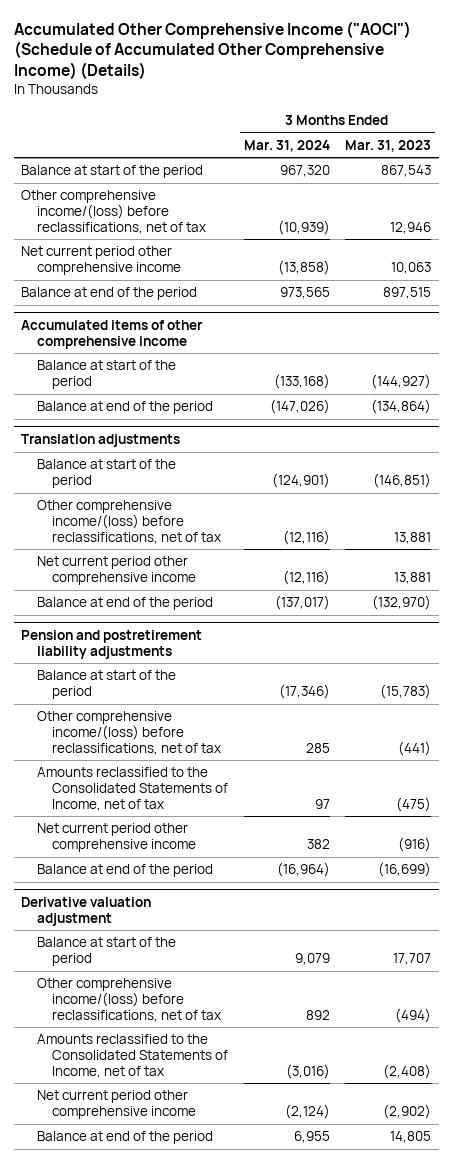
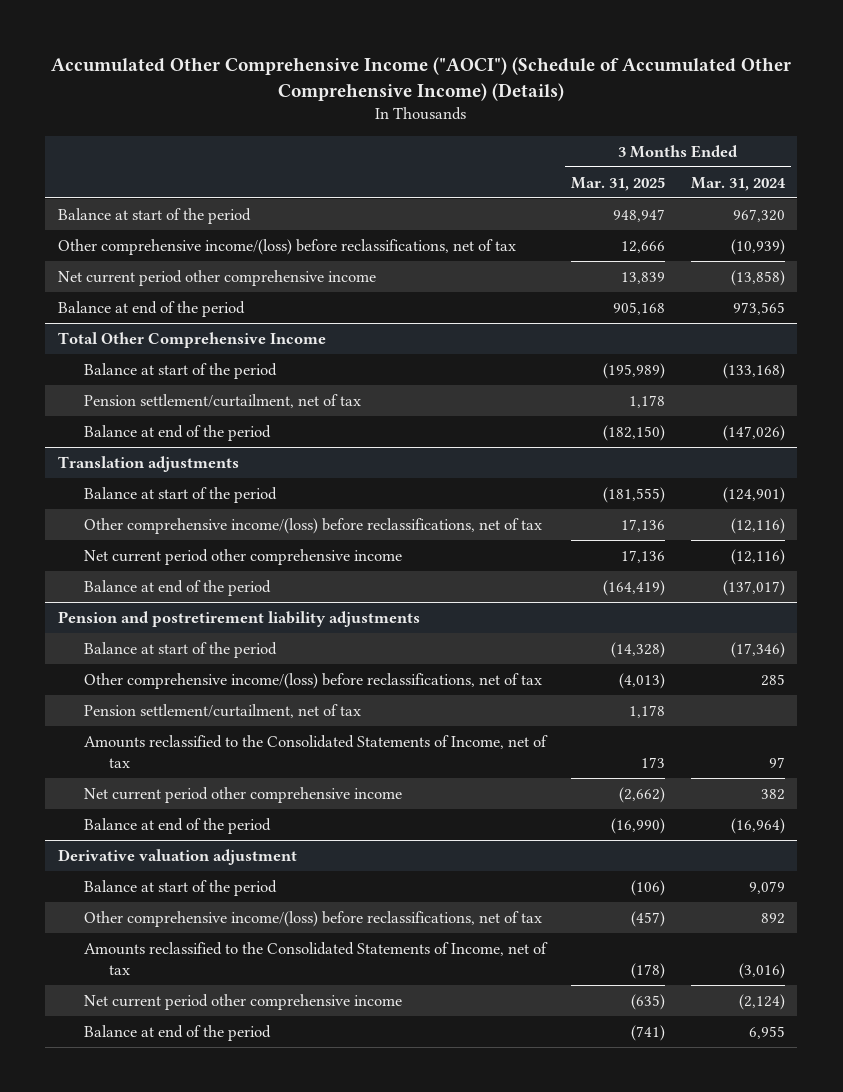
- | 3 Months Ended Mar. 31, 2024 | 3 Months Ended Mar. 31, 2023
+ | 3 Months Ended Mar. 31, 2025 | 3 Months Ended Mar. 31, 2024
- Accumulated items of other comprehensive income
+ Total Other Comprehensive Income
+ Pension settlement/curtailment, net of tax | 1,178 |
@ Pension and postretirement liability adjustments
+ Pension settlement/curtailment, net of tax | 1,178 |

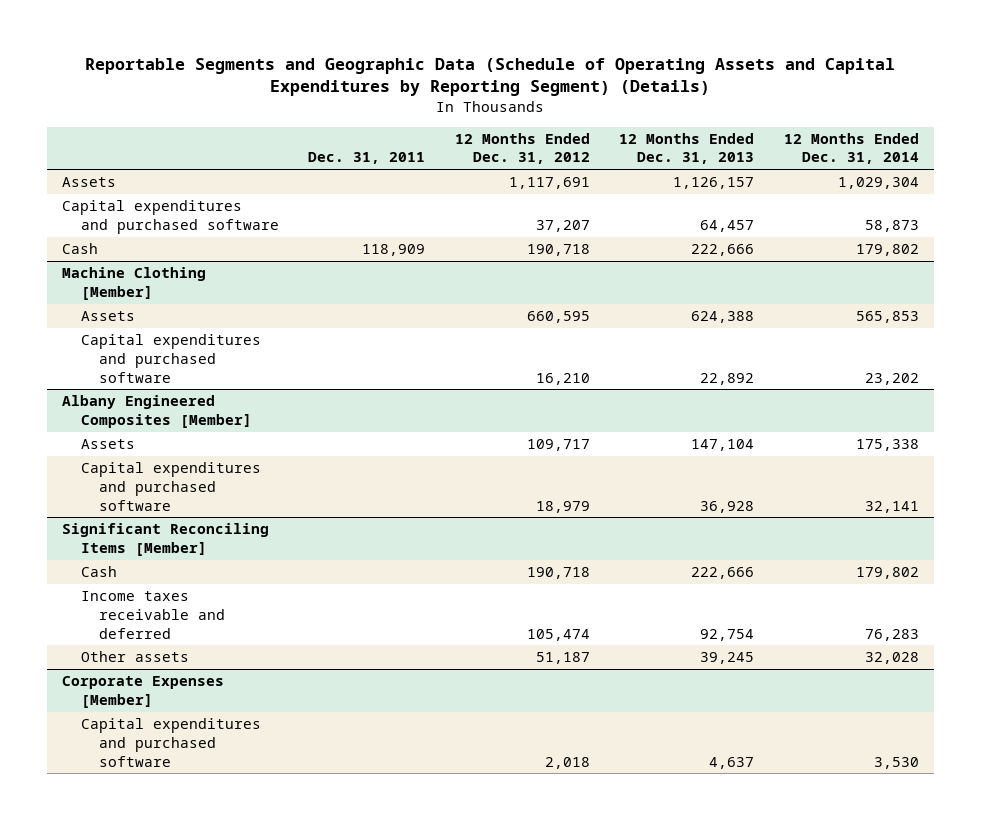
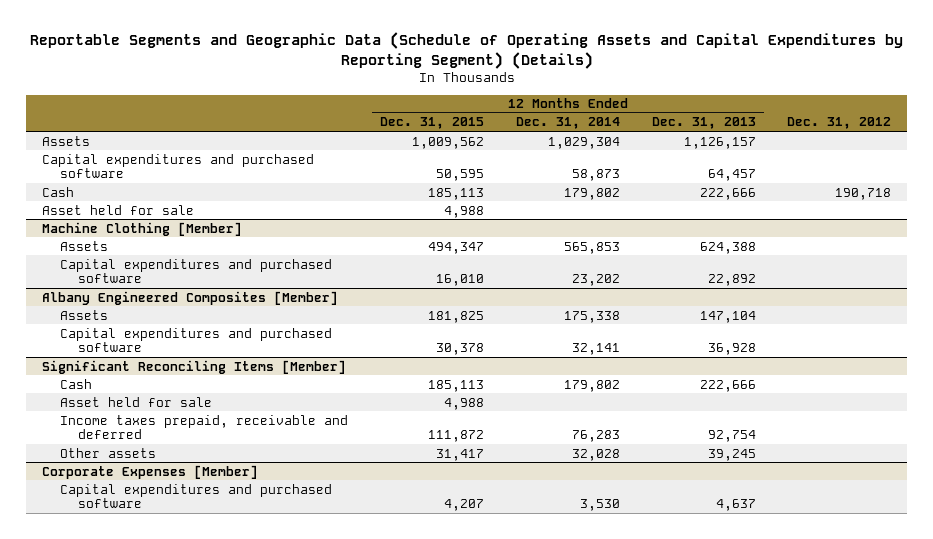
- | Dec. 31, 2011 | 12 Months Ended Dec. 31, 2012 | 12 Months Ended Dec. 31, 2013 | 12 Months Ended Dec. 31, 2014
+ | 12 Months Ended Dec. 31, 2015 | 12 Months Ended Dec. 31, 2014 | 12 Months Ended Dec. 31, 2013 | Dec. 31, 2012
+ Asset held for sale | 4,988 | | |
@ Significant Reconciling Items [Member]
- Income taxes receivable and deferred | | 105,474 | 92,754 | 76,283
+ Asset held for sale | 4,988 | | |
+ Income taxes prepaid, receivable and deferred | 111,872 | 76,283 | 92,754 |

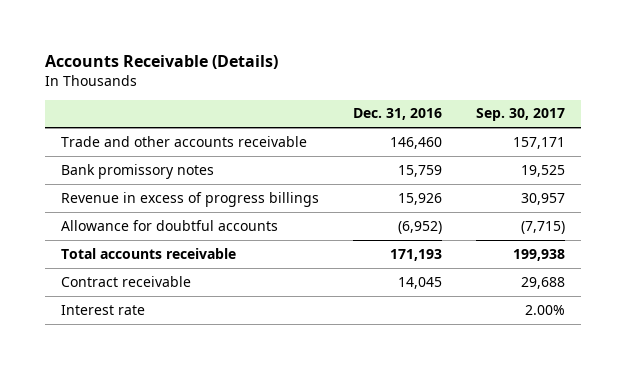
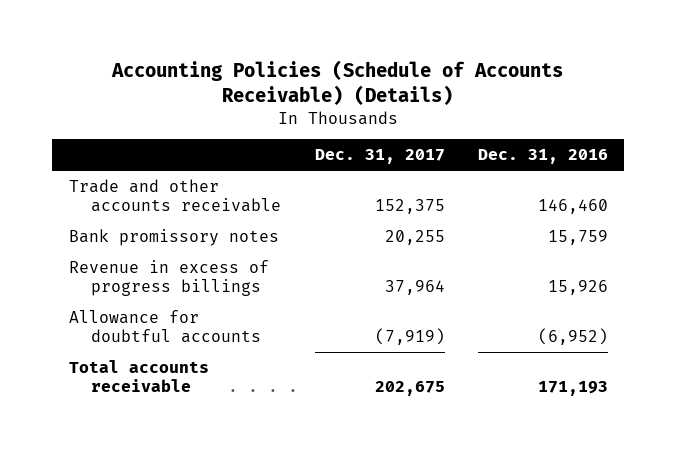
- Accounts Receivable (Details)
+ Accounting Policies (Schedule of Accounts Receivable) (Details)
- | Dec. 31, 2016 | Sep. 30, 2017
+ | Dec. 31, 2017 | Dec. 31, 2016
- Contract receivable | 14,045 | 29,688
- Interest rate | | 2.00%

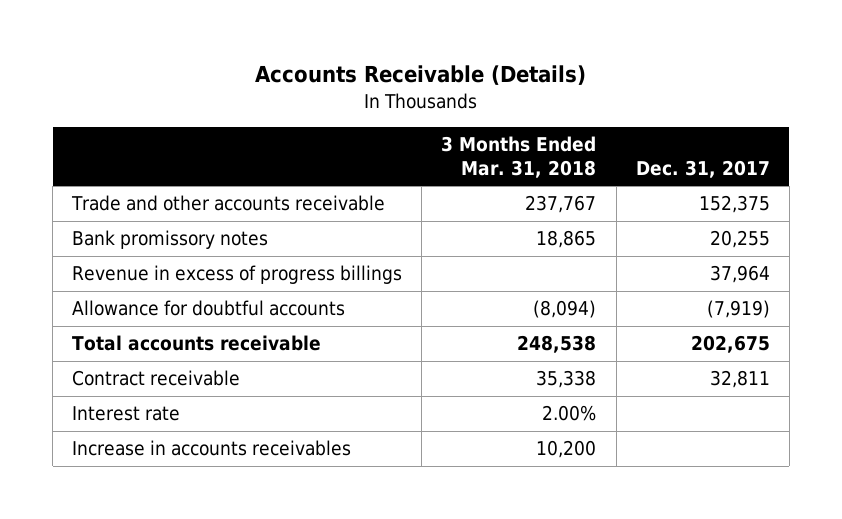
- Accounting Policies (Schedule of Accounts Receivable) (Details)
+ Accounts Receivable (Details)
- | Dec. 31, 2017 | Dec. 31, 2016
+ | 3 Months Ended Mar. 31, 2018 | Dec. 31, 2017
+ Contract receivable | 35,338 | 32,811
+ Interest rate | 2.00% |
+ Increase in accounts receivables | 10,200 |

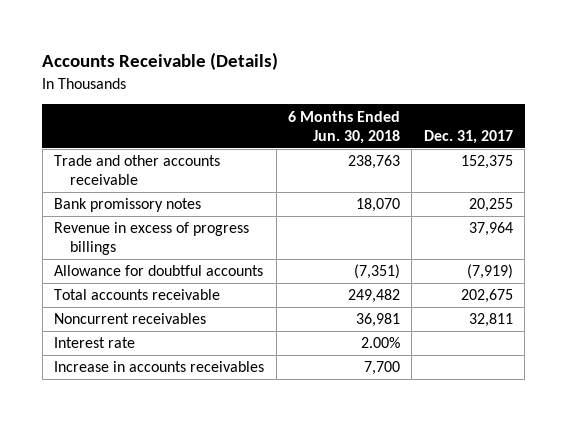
- | 3 Months Ended Mar. 31, 2018 | Dec. 31, 2017
+ | 6 Months Ended Jun. 30, 2018 | Dec. 31, 2017
- Contract receivable | 35,338 | 32,811
+ Noncurrent receivables | 36,981 | 32,811

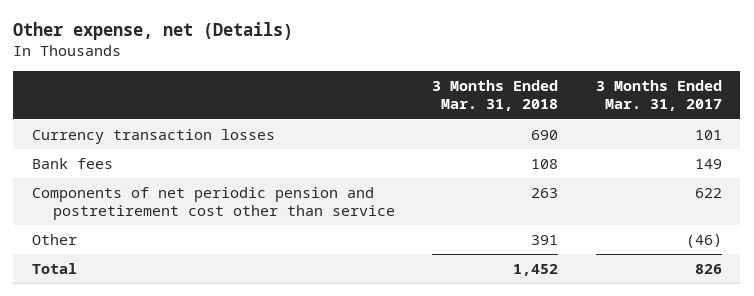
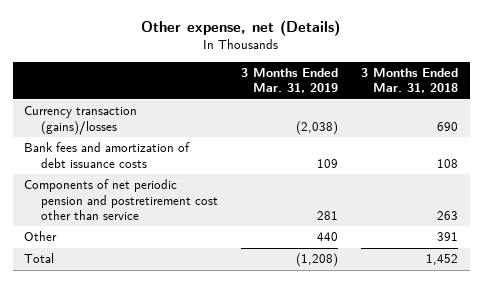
- | 3 Months Ended Mar. 31, 2018 | 3 Months Ended Mar. 31, 2017
+ | 3 Months Ended Mar. 31, 2019 | 3 Months Ended Mar. 31, 2018
- Currency transaction losses | 690 | 101
- Bank fees | 108 | 149
+ Currency transaction (gains)/losses | (2,038) | 690
+ Bank fees and amortization of debt issuance costs | 109 | 108

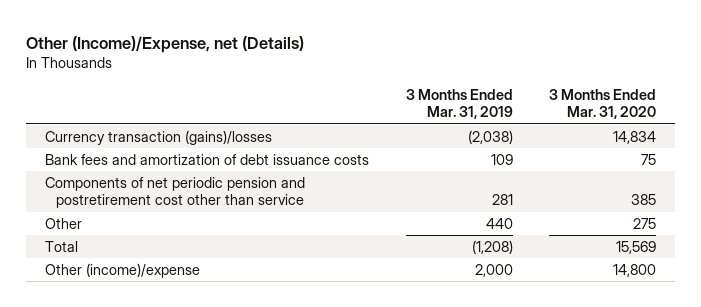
- Other expense, net (Details)
+ Other (Income)/Expense, net (Details)
- | 3 Months Ended Mar. 31, 2019 | 3 Months Ended Mar. 31, 2018
+ | 3 Months Ended Mar. 31, 2019 | 3 Months Ended Mar. 31, 2020
+ Other (income)/expense | 2,000 | 14,800

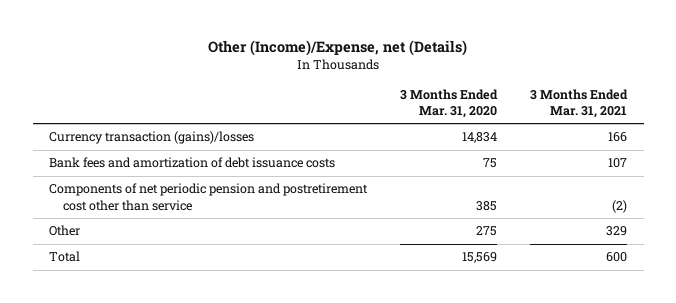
- | 3 Months Ended Mar. 31, 2019 | 3 Months Ended Mar. 31, 2020
+ | 3 Months Ended Mar. 31, 2020 | 3 Months Ended Mar. 31, 2021
- Other (income)/expense | 2,000 | 14,800

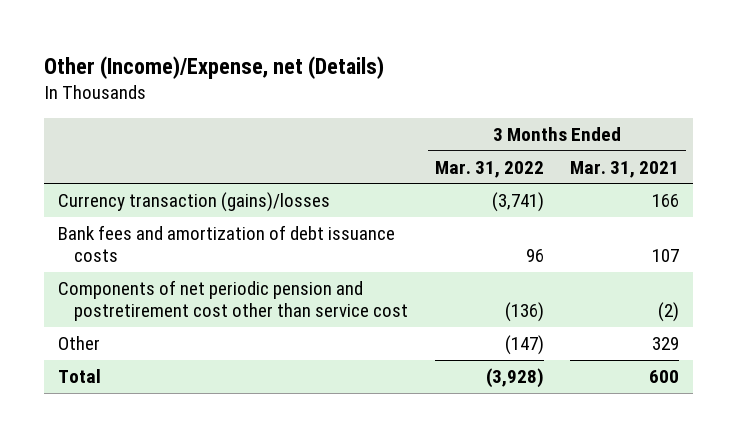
- | 3 Months Ended Mar. 31, 2020 | 3 Months Ended Mar. 31, 2021
+ | 3 Months Ended Mar. 31, 2022 | 3 Months Ended Mar. 31, 2021
- Components of net periodic pension and postretirement cost other than service | 385 | (2)
+ Components of net periodic pension and postretirement cost other than service cost | (136) | (2)

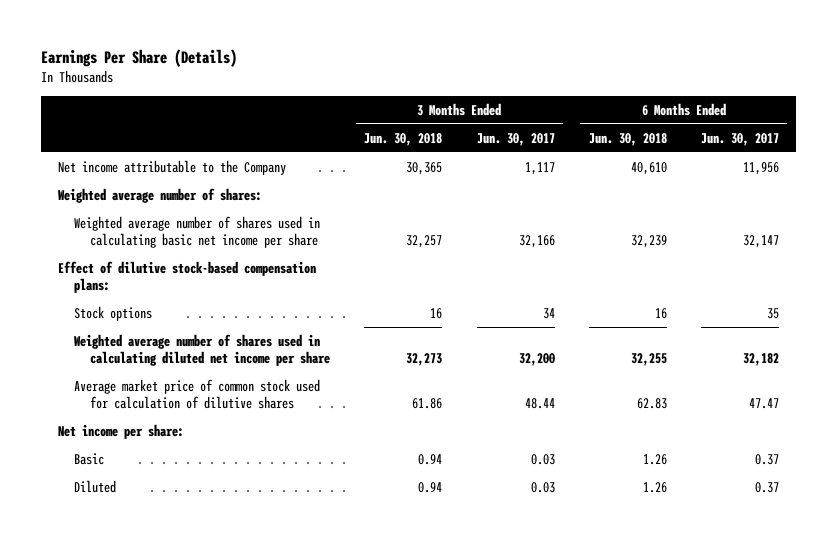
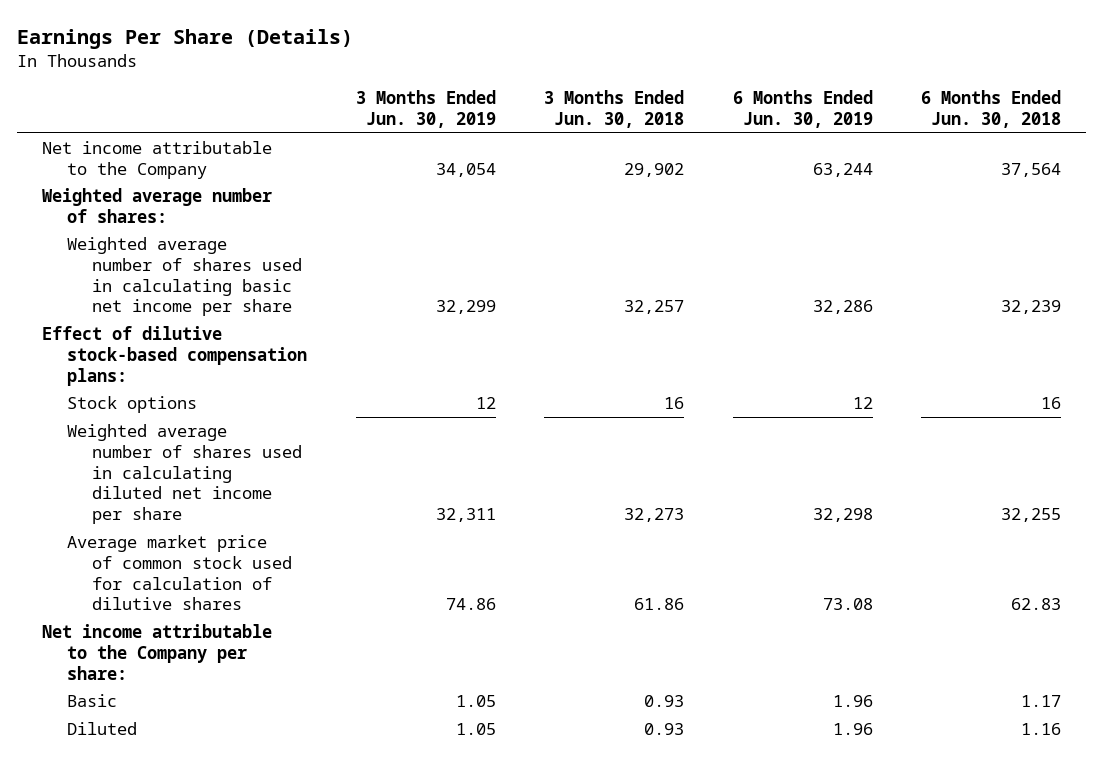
- | 3 Months Ended Jun. 30, 2018 | 3 Months Ended Jun. 30, 2017 | 6 Months Ended Jun. 30, 2018 | 6 Months Ended Jun. 30, 2017
+ | 3 Months Ended Jun. 30, 2019 | 3 Months Ended Jun. 30, 2018 | 6 Months Ended Jun. 30, 2019 | 6 Months Ended Jun. 30, 2018
- Net income attributable to the Company | 30,365 | 1,117 | 40,610 | 11,956
+ Net income attributable to the Company | 34,054 | 29,902 | 63,244 | 37,564
- Net income per share:
- Basic | 0.94 | 0.03 | 1.26 | 0.37
- Diluted | 0.94 | 0.03 | 1.26 | 0.37
+ Net income attributable to the Company per share:
+ Basic | 1.05 | 0.93 | 1.96 | 1.17
+ Diluted | 1.05 | 0.93 | 1.96 | 1.16

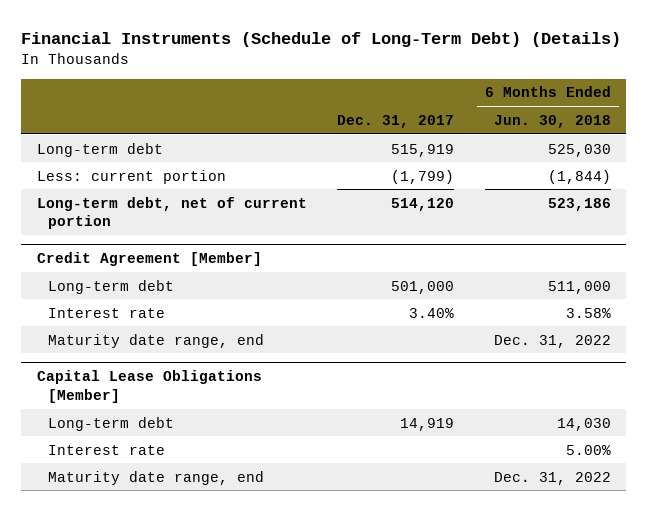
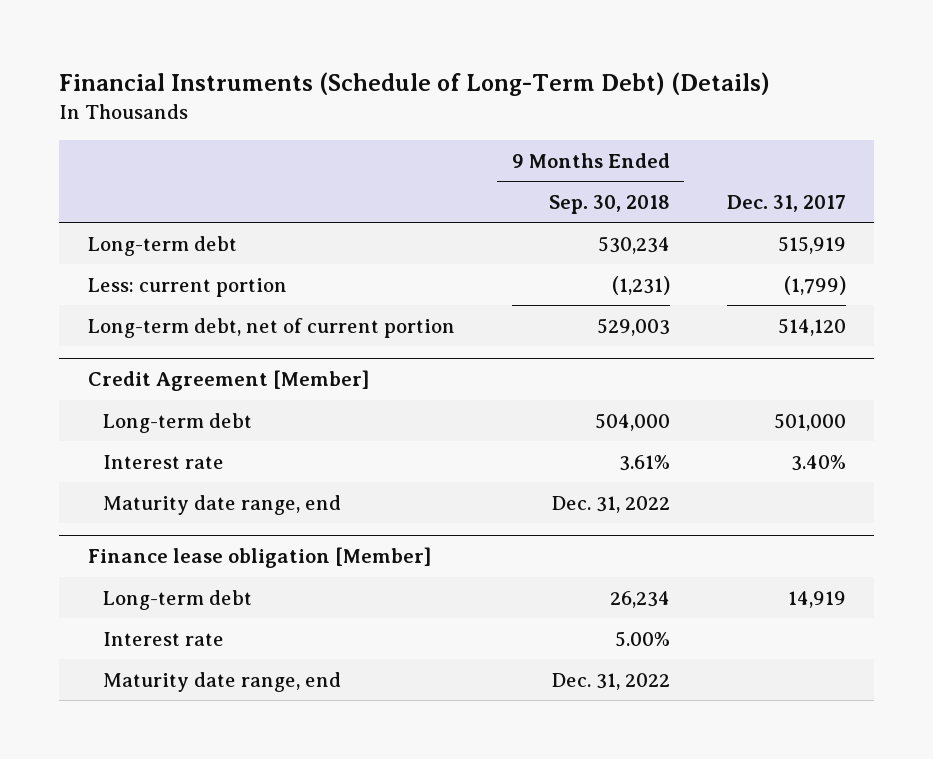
- | Dec. 31, 2017 | 6 Months Ended Jun. 30, 2018
+ | 9 Months Ended Sep. 30, 2018 | Dec. 31, 2017
- Capital Lease Obligations [Member]
+ Finance lease obligation [Member]

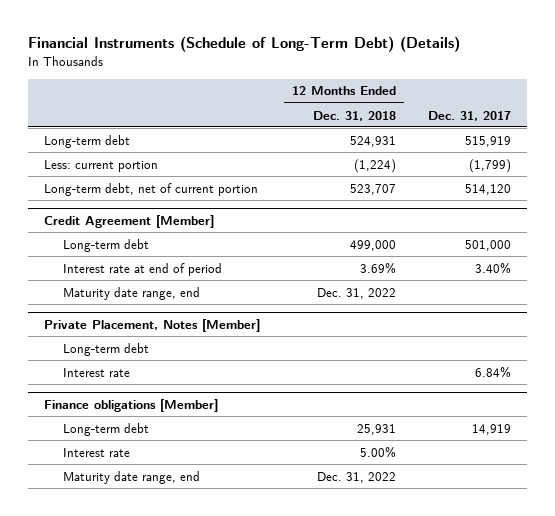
- | 9 Months Ended Sep. 30, 2018 | Dec. 31, 2017
+ | 12 Months Ended Dec. 31, 2018 | Dec. 31, 2017
@ Credit Agreement [Member]
- Interest rate | 3.61% | 3.40%
+ Interest rate at end of period | 3.69% | 3.40%
- Finance lease obligation [Member]
+ Private Placement, Notes [Member]
+ Long-term debt
+ Interest rate | | 6.84%
+ Finance obligations [Member]

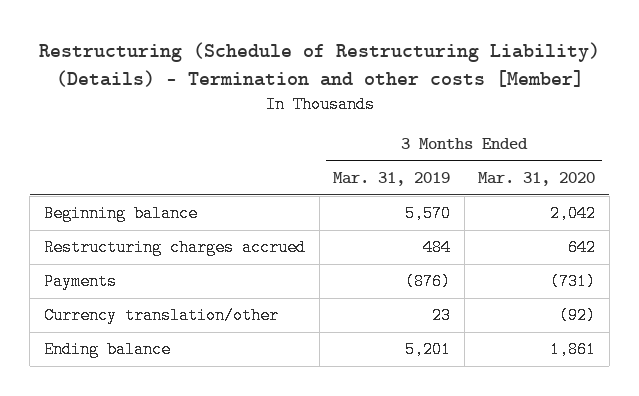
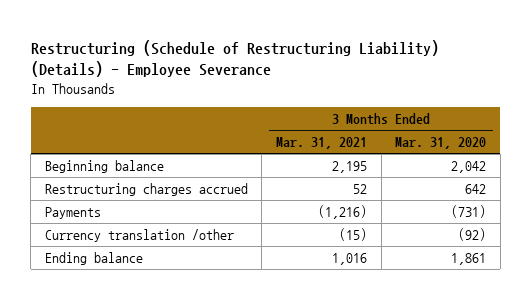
- Restructuring (Schedule of Restructuring Liability) (Details) - Termination and other costs [Member]
+ Restructuring (Schedule of Restructuring Liability) (Details) - Employee Severance
- | 3 Months Ended Mar. 31, 2019 | 3 Months Ended Mar. 31, 2020
+ | 3 Months Ended Mar. 31, 2021 | 3 Months Ended Mar. 31, 2020
- Currency translation/other | 23 | (92)
+ Currency translation /other | (15) | (92)

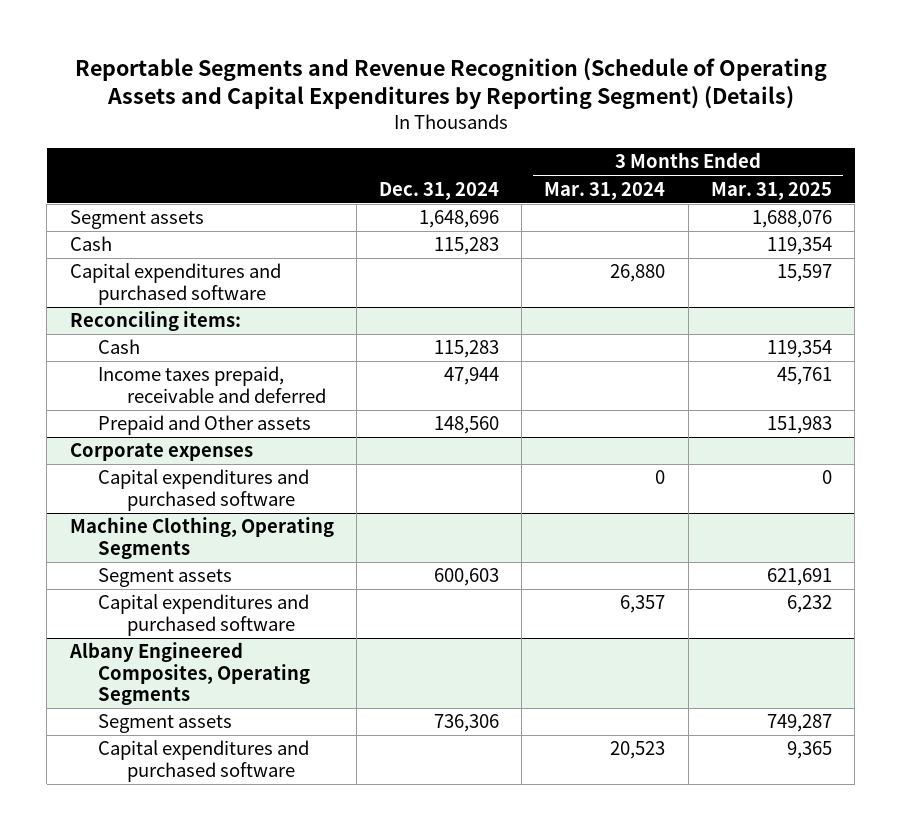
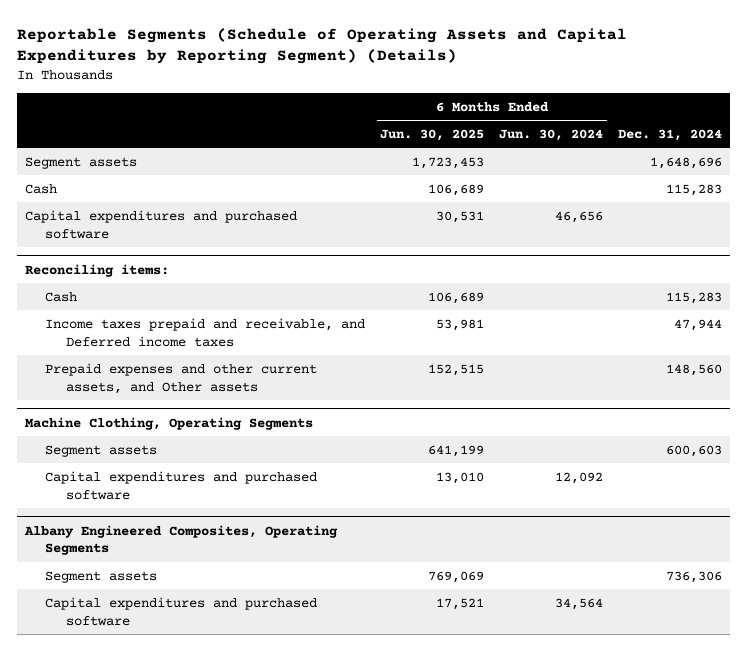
- Reportable Segments and Revenue Recognition (Schedule of Operating Assets and Capital Expenditures by Reporting Segment) (Details)
+ Reportable Segments (Schedule of Operating Assets and Capital Expenditures by Reporting Segment) (Details)
- | Dec. 31, 2024 | 3 Months Ended Mar. 31, 2024 | 3 Months Ended Mar. 31, 2025
+ | 6 Months Ended Jun. 30, 2025 | 6 Months Ended Jun. 30, 2024 | Dec. 31, 2024
@ Reconciling items:
- Income taxes prepaid, receivable and deferred | 47,944 | | 45,761
- Prepaid and Other assets | 148,560 | | 151,983
- Corporate expenses
- Capital expenditures and purchased software | | 0 | 0
@ Reconciling items:
+ Income taxes prepaid and receivable, and Deferred income taxes | 53,981 | | 47,944
+ Prepaid expenses and other current assets, and Other assets | 152,515 | | 148,560

